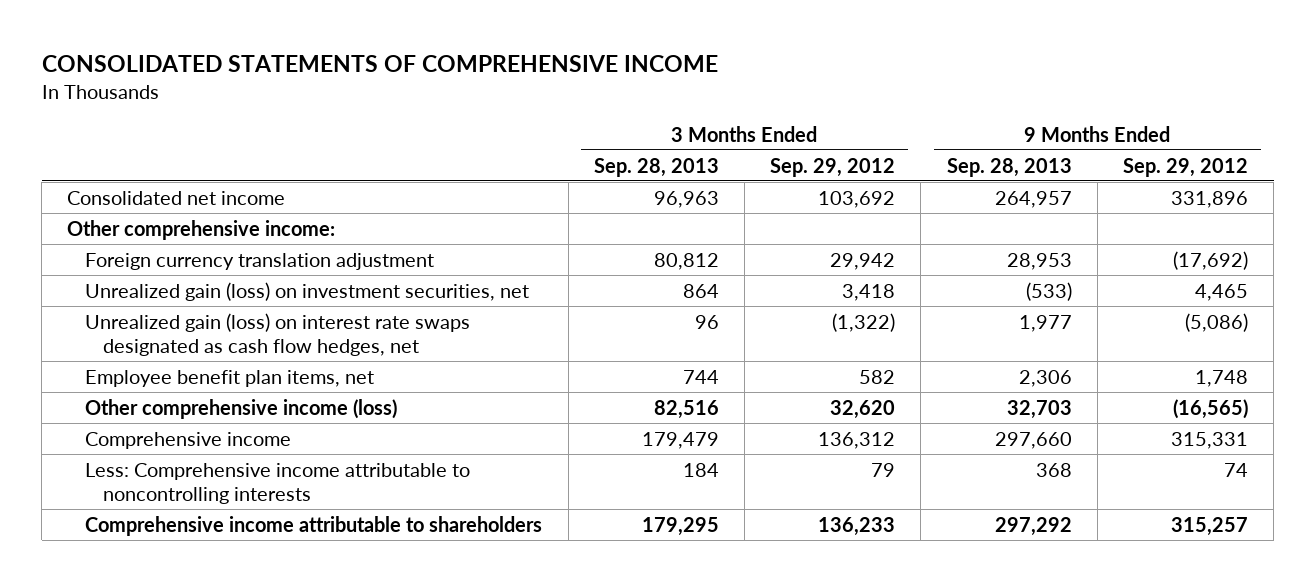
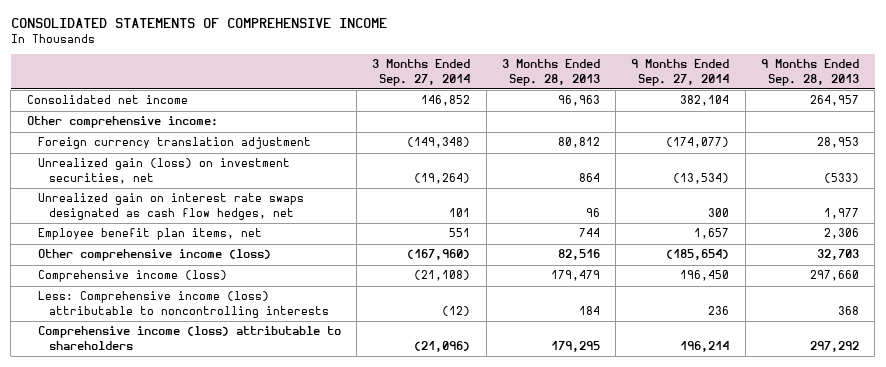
- | 3 Months Ended Sep. 28, 2013 | 3 Months Ended Sep. 29, 2012 | 9 Months Ended Sep. 28, 2013 | 9 Months Ended Sep. 29, 2012
+ | 3 Months Ended Sep. 27, 2014 | 3 Months Ended Sep. 28, 2013 | 9 Months Ended Sep. 27, 2014 | 9 Months Ended Sep. 28, 2013
- Unrealized gain (loss) on interest rate swaps designated as cash flow hedges, net | 96 | (1,322) | 1,977 | (5,086)
+ Unrealized gain on interest rate swaps designated as cash flow hedges, net | 101 | 96 | 300 | 1,977
- Comprehensive income | 179,479 | 136,312 | 297,660 | 315,331
- Less: Comprehensive income attributable to noncontrolling interests | 184 | 79 | 368 | 74
- Comprehensive income attributable to shareholders | 179,295 | 136,233 | 297,292 | 315,257
+ Comprehensive income (loss) | (21,108) | 179,479 | 196,450 | 297,660
+ Less: Comprehensive income (loss) attributable to noncontrolling interests | (12) | 184 | 236 | 368
+ Comprehensive income (loss) attributable to shareholders | (21,096) | 179,295 | 196,214 | 297,292

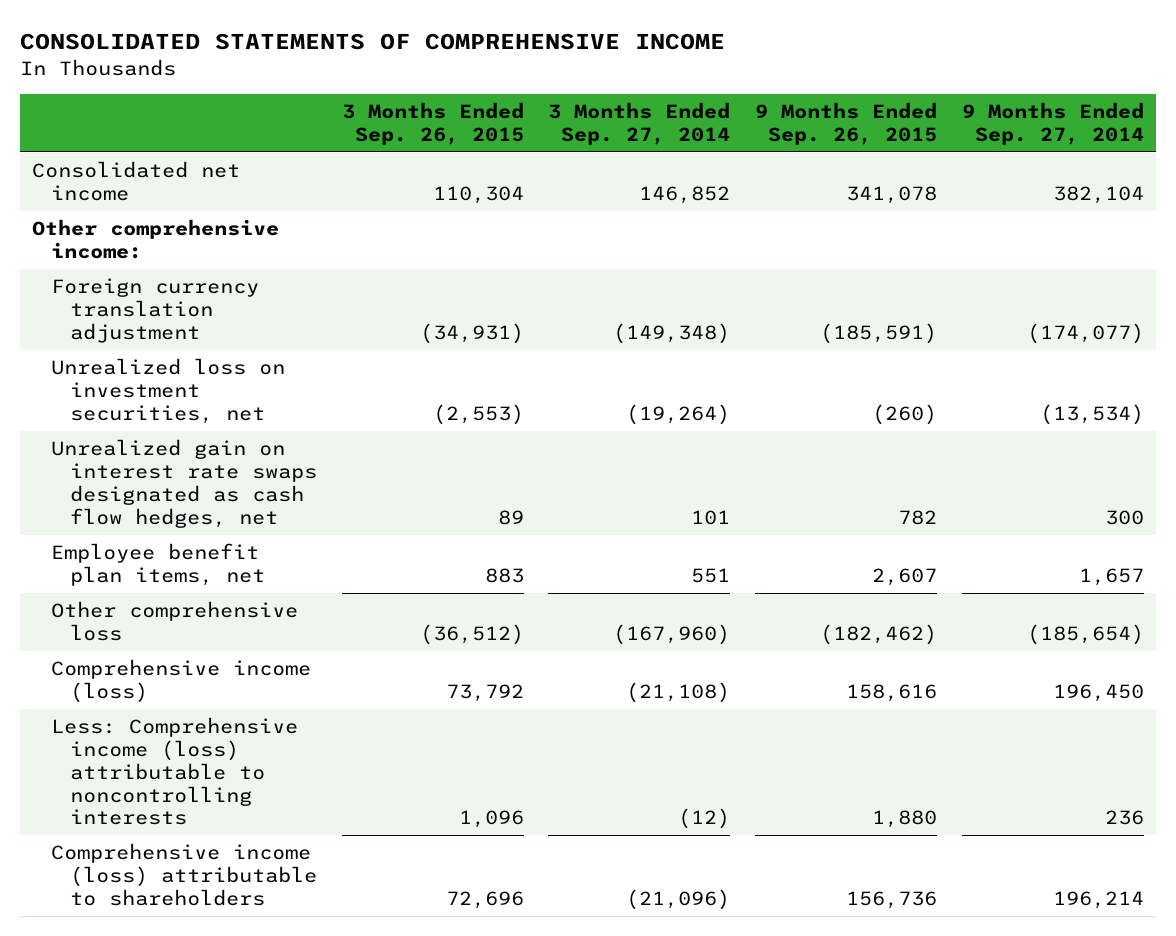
- | 3 Months Ended Sep. 27, 2014 | 3 Months Ended Sep. 28, 2013 | 9 Months Ended Sep. 27, 2014 | 9 Months Ended Sep. 28, 2013
+ | 3 Months Ended Sep. 26, 2015 | 3 Months Ended Sep. 27, 2014 | 9 Months Ended Sep. 26, 2015 | 9 Months Ended Sep. 27, 2014
- Unrealized gain (loss) on investment securities, net | (19,264) | 864 | (13,534) | (533)
+ Unrealized loss on investment securities, net | (2,553) | (19,264) | (260) | (13,534)
- Other comprehensive income (loss) | (167,960) | 82,516 | (185,654) | 32,703
+ Other comprehensive loss | (36,512) | (167,960) | (182,462) | (185,654)

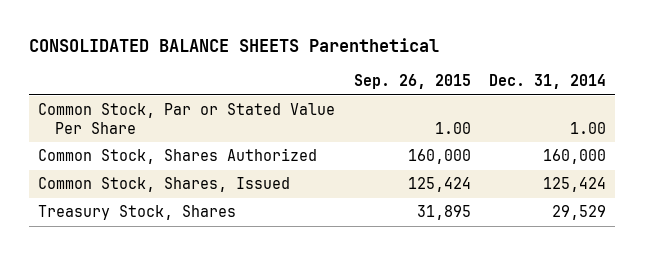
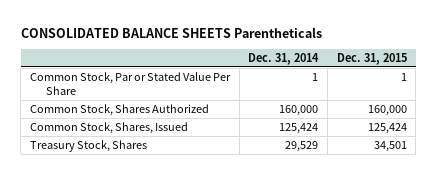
- CONSOLIDATED BALANCE SHEETS Parenthetical
+ CONSOLIDATED BALANCE SHEETS Parentheticals
- | Sep. 26, 2015 | Dec. 31, 2014
+ | Dec. 31, 2014 | Dec. 31, 2015
- Common Stock, Par or Stated Value Per Share | 1.00 | 1.00
+ Common Stock, Par or Stated Value Per Share | 1 | 1

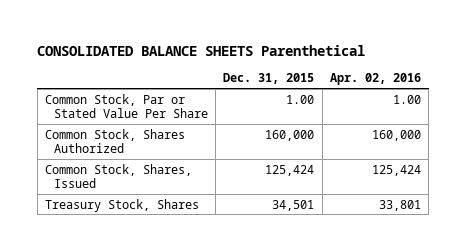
- CONSOLIDATED BALANCE SHEETS Parentheticals
+ CONSOLIDATED BALANCE SHEETS Parenthetical
- | Dec. 31, 2014 | Dec. 31, 2015
+ | Dec. 31, 2015 | Apr. 02, 2016
- Common Stock, Par or Stated Value Per Share | 1 | 1
+ Common Stock, Par or Stated Value Per Share | 1.00 | 1.00

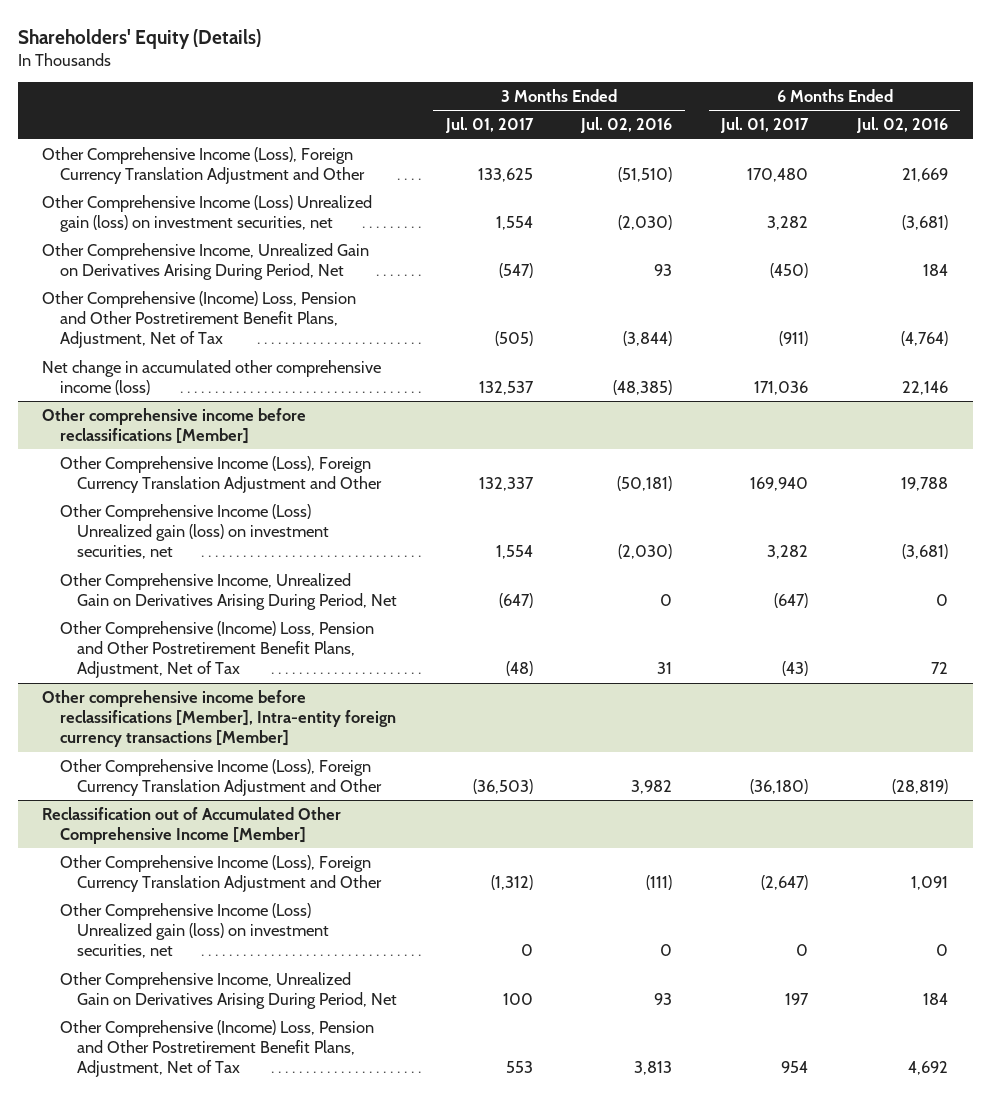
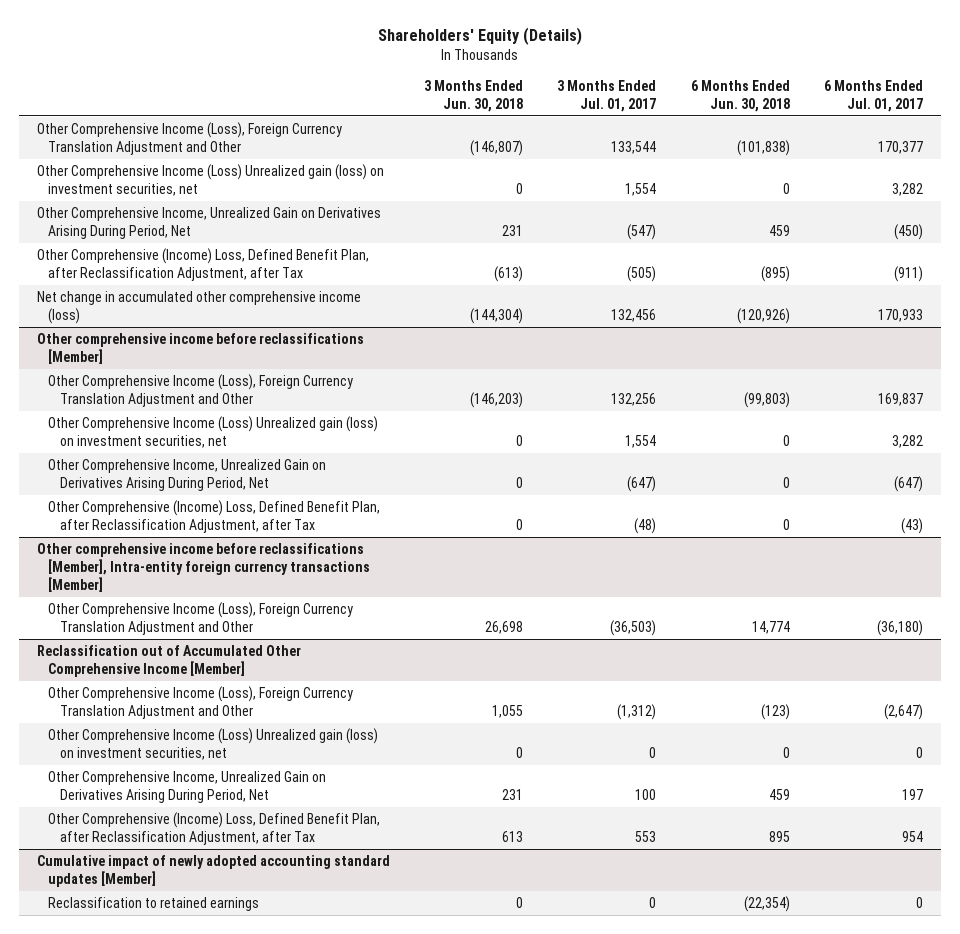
- | 3 Months Ended Jul. 01, 2017 | 3 Months Ended Jul. 02, 2016 | 6 Months Ended Jul. 01, 2017 | 6 Months Ended Jul. 02, 2016
+ | 3 Months Ended Jun. 30, 2018 | 3 Months Ended Jul. 01, 2017 | 6 Months Ended Jun. 30, 2018 | 6 Months Ended Jul. 01, 2017
- Other Comprehensive Income (Loss), Foreign Currency Translation Adjustment and Other | 133,625 | (51,510) | 170,480 | 21,669
+ Other Comprehensive Income (Loss), Foreign Currency Translation Adjustment and Other | (146,807) | 133,544 | (101,838) | 170,377
- Other Comprehensive (Income) Loss, Pension and Other Postretirement Benefit Plans, Adjustment, Net of Tax | (505) | (3,844) | (911) | (4,764)
- Net change in accumulated other comprehensive income (loss) | 132,537 | (48,385) | 171,036 | 22,146
+ Other Comprehensive (Income) Loss, Defined Benefit Plan, after Reclassification Adjustment, after Tax | (613) | (505) | (895) | (911)
+ Net change in accumulated other comprehensive income (loss) | (144,304) | 132,456 | (120,926) | 170,933
@ Other comprehensive income before reclassifications [Member]
- Other Comprehensive Income (Loss), Foreign Currency Translation Adjustment and Other | 132,337 | (50,181) | 169,940 | 19,788
+ Other Comprehensive Income (Loss), Foreign Currency Translation Adjustment and Other | (146,203) | 132,256 | (99,803) | 169,837
- Other Comprehensive (Income) Loss, Pension and Other Postretirement Benefit Plans, Adjustment, Net of Tax | (48) | 31 | (43) | 72
+ Other Comprehensive (Income) Loss, Defined Benefit Plan, after Reclassification Adjustment, after Tax | 0 | (48) | 0 | (43)
@ Reclassification out of Accumulated Other Comprehensive Income [Member]
- Other Comprehensive (Income) Loss, Pension and Other Postretirement Benefit Plans, Adjustment, Net of Tax | 553 | 3,813 | 954 | 4,692
+ Other Comprehensive (Income) Loss, Defined Benefit Plan, after Reclassification Adjustment, after Tax | 613 | 553 | 895 | 954
+ Cumulative impact of newly adopted accounting standard updates [Member]
+ Reclassification to retained earnings | 0 | 0 | (22,354) | 0

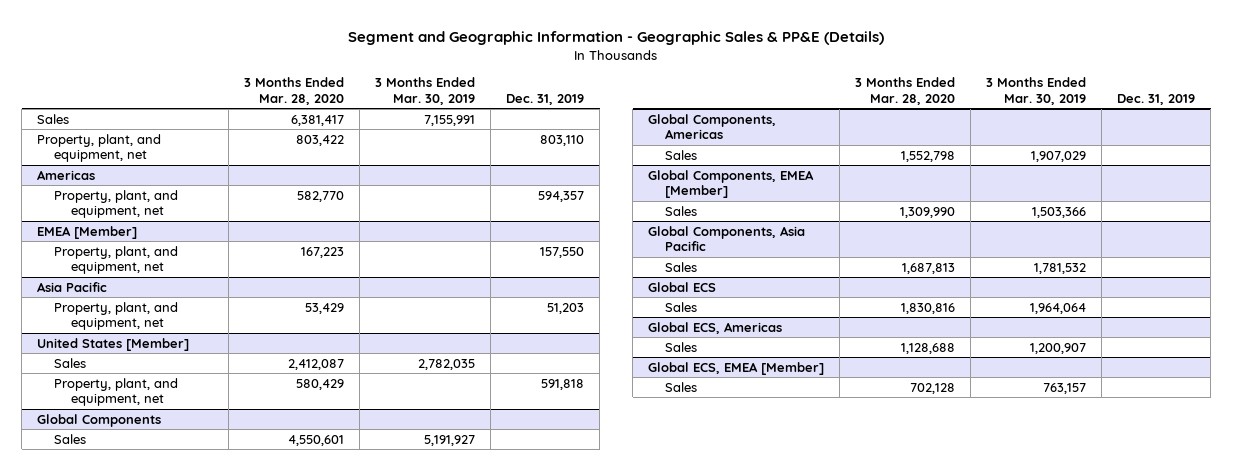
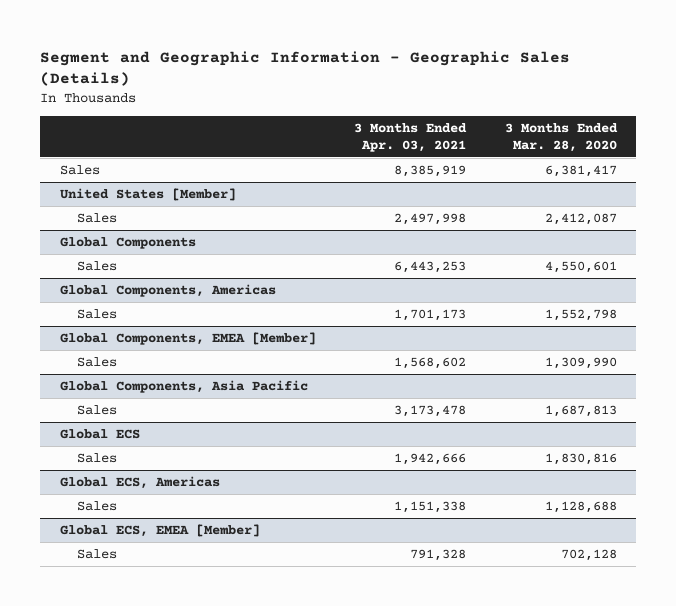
- Segment and Geographic Information - Geographic Sales & PP&E (Details)
+ Segment and Geographic Information - Geographic Sales (Details)
- | 3 Months Ended Mar. 28, 2020 | 3 Months Ended Mar. 30, 2019 | Dec. 31, 2019
+ | 3 Months Ended Apr. 03, 2021 | 3 Months Ended Mar. 28, 2020
- Property, plant, and equipment, net | 803,422 | | 803,110
- Americas
- Property, plant, and equipment, net | 582,770 | | 594,357
- EMEA [Member]
- Property, plant, and equipment, net | 167,223 | | 157,550
- Asia Pacific
- Property, plant, and equipment, net | 53,429 | | 51,203
@ United States [Member]
- Property, plant, and equipment, net | 580,429 | | 591,818

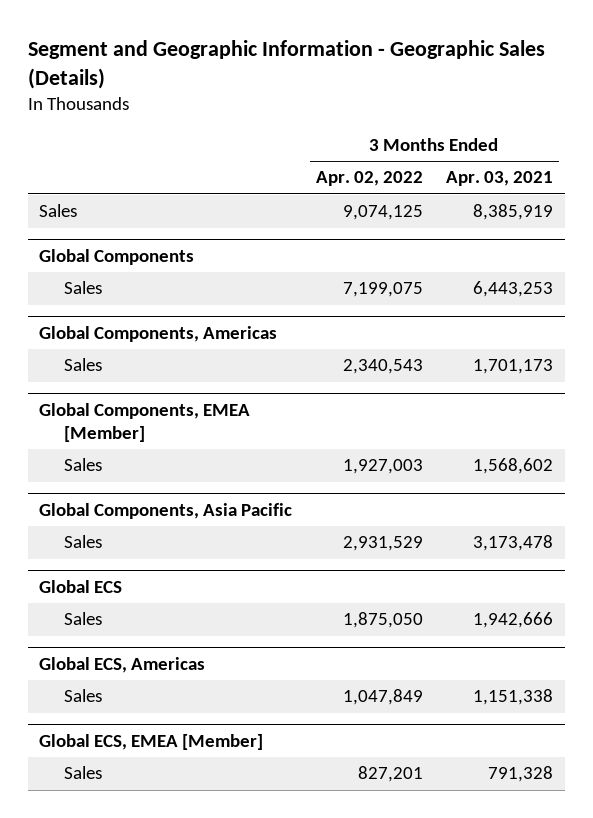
- | 3 Months Ended Apr. 03, 2021 | 3 Months Ended Mar. 28, 2020
+ | 3 Months Ended Apr. 02, 2022 | 3 Months Ended Apr. 03, 2021
- United States [Member]
- Sales | 2,497,998 | 2,412,087

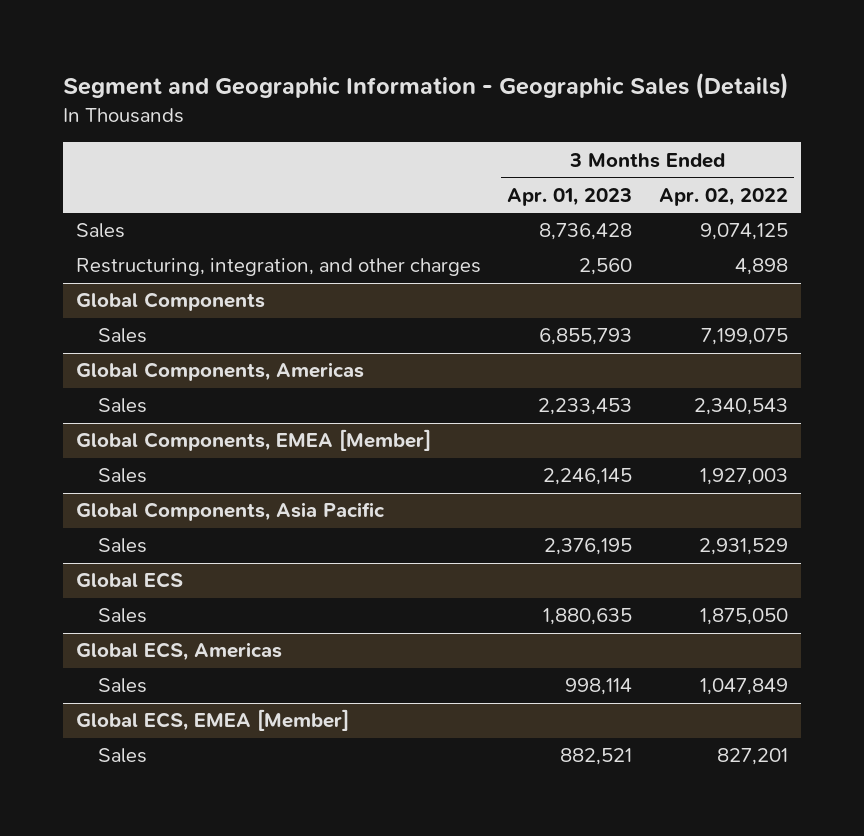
- | 3 Months Ended Apr. 02, 2022 | 3 Months Ended Apr. 03, 2021
+ | 3 Months Ended Apr. 01, 2023 | 3 Months Ended Apr. 02, 2022
+ Restructuring, integration, and other charges | 2,560 | 4,898

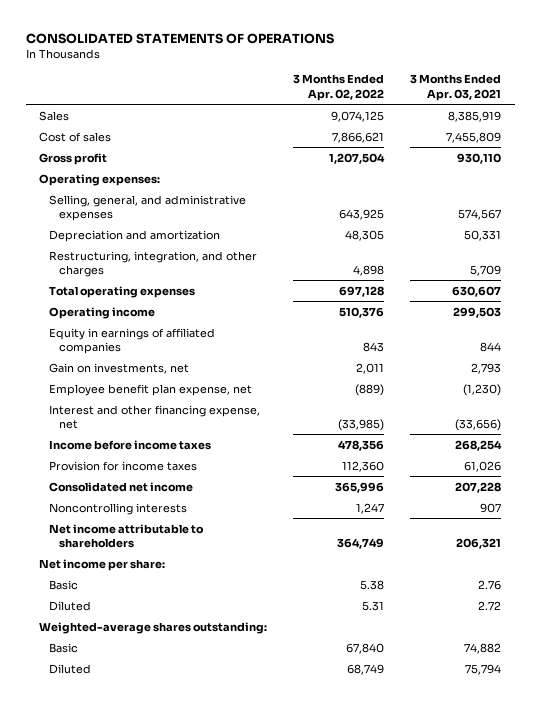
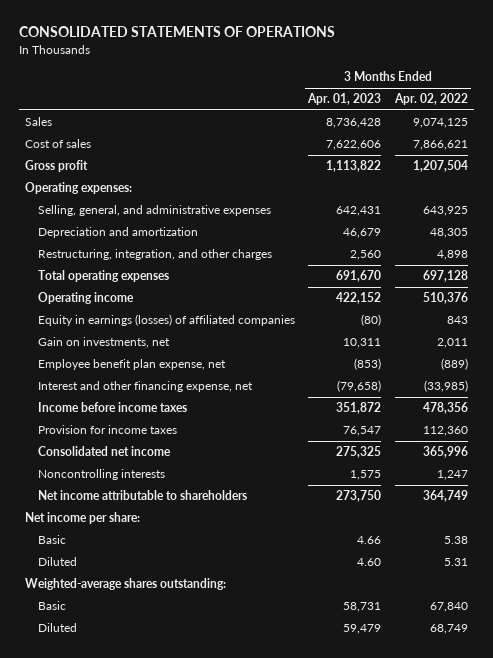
- | 3 Months Ended Apr. 02, 2022 | 3 Months Ended Apr. 03, 2021
+ | 3 Months Ended Apr. 01, 2023 | 3 Months Ended Apr. 02, 2022
- Equity in earnings of affiliated companies | 843 | 844
+ Equity in earnings (losses) of affiliated companies | (80) | 843

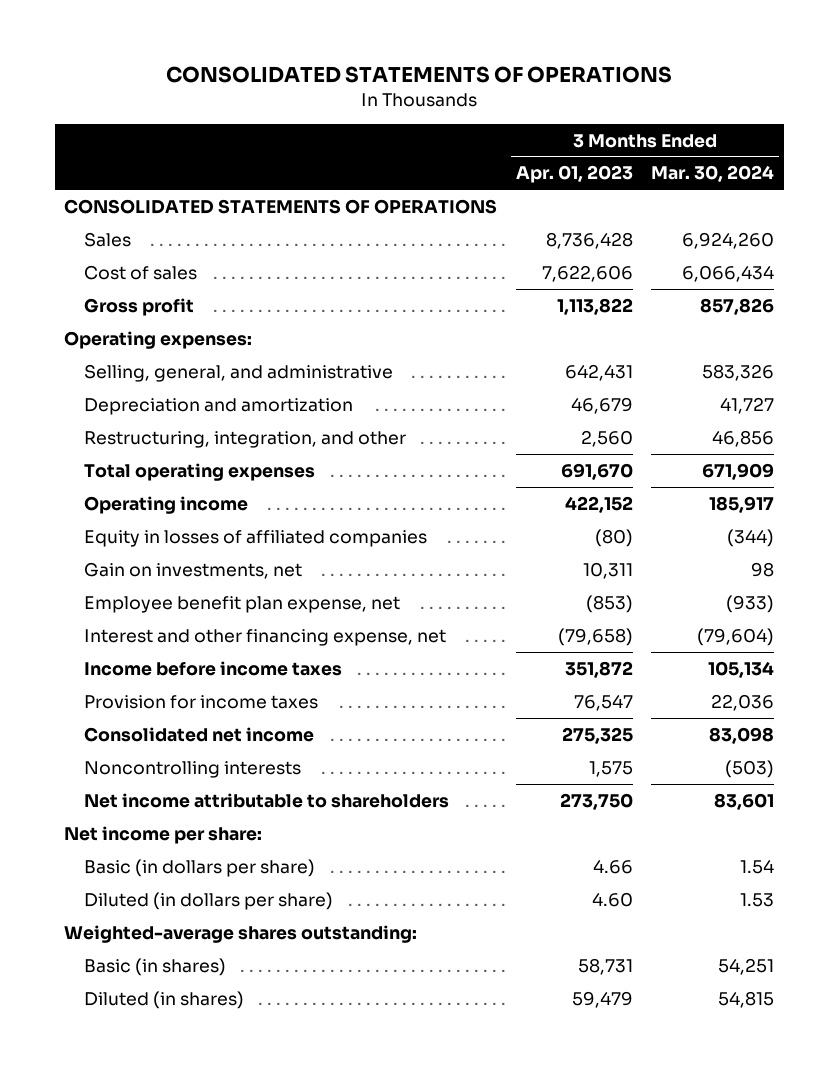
- | 3 Months Ended Apr. 01, 2023 | 3 Months Ended Apr. 02, 2022
+ | 3 Months Ended Apr. 01, 2023 | 3 Months Ended Mar. 30, 2024
+ CONSOLIDATED STATEMENTS OF OPERATIONS
- Selling, general, and administrative expenses | 642,431 | 643,925
+ Selling, general, and administrative | 642,431 | 583,326
- Restructuring, integration, and other charges | 2,560 | 4,898
+ Restructuring, integration, and other | 2,560 | 46,856
- Equity in earnings (losses) of affiliated companies | (80) | 843
+ Equity in losses of affiliated companies | (80) | (344)
- Basic | 4.66 | 5.38
- Diluted | 4.60 | 5.31
+ Basic (in dollars per share) | 4.66 | 1.54
+ Diluted (in dollars per share) | 4.60 | 1.53
- Basic | 58,731 | 67,840
- Diluted | 59,479 | 68,749
+ Basic (in shares) | 58,731 | 54,251
+ Diluted (in shares) | 59,479 | 54,815

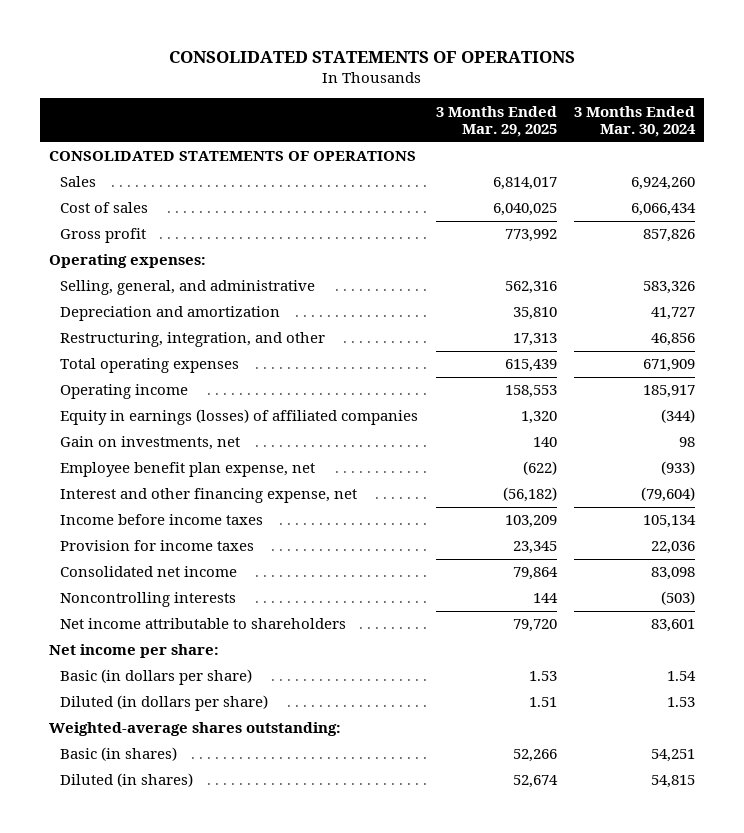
- | 3 Months Ended Apr. 01, 2023 | 3 Months Ended Mar. 30, 2024
+ | 3 Months Ended Mar. 29, 2025 | 3 Months Ended Mar. 30, 2024
- Equity in losses of affiliated companies | (80) | (344)
+ Equity in earnings (losses) of affiliated companies | 1,320 | (344)

